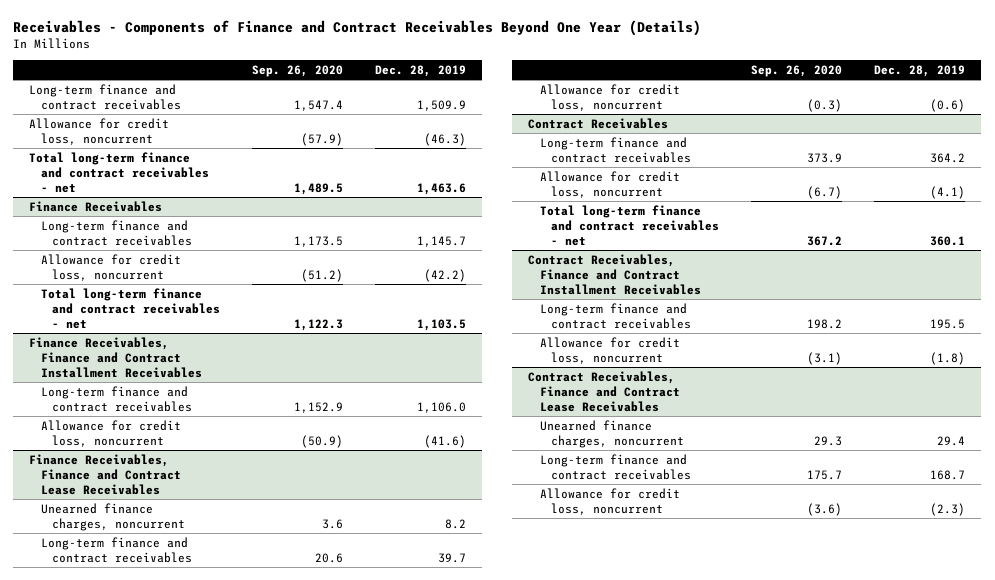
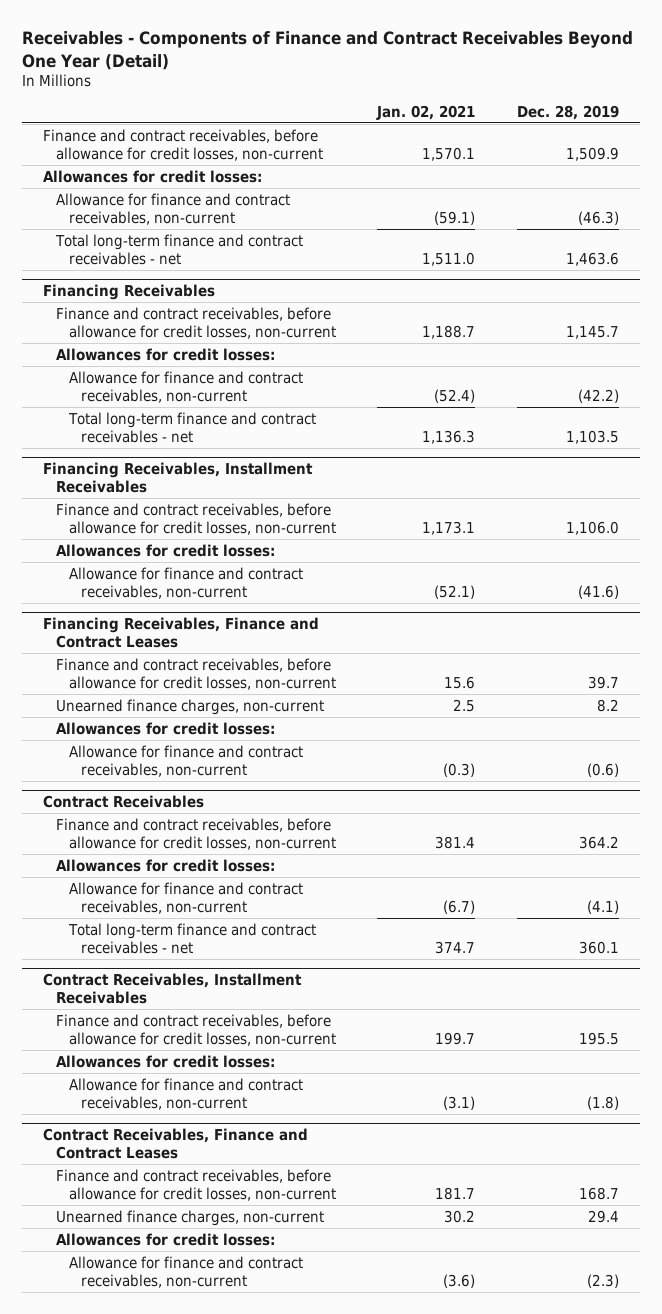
- Receivables - Components of Finance and Contract Receivables Beyond One Year (Details)
+ Receivables - Components of Finance and Contract Receivables Beyond One Year (Detail)
- | Sep. 26, 2020 | Dec. 28, 2019
+ | Jan. 02, 2021 | Dec. 28, 2019
- Long-term finance and contract receivables | 1,547.4 | 1,509.9
- Allowance for credit loss, noncurrent | (57.9) | (46.3)
+ Finance and contract receivables, before allowance for credit losses, non-current | 1,570.1 | 1,509.9
+ Allowances for credit losses:
+ Allowance for finance and contract receivables, non-current | (59.1) | (46.3)
- Finance Receivables
- Long-term finance and contract receivables | 1,173.5 | 1,145.7
- Allowance for credit loss, noncurrent | (51.2) | (42.2)
+ Financing Receivables
+ Finance and contract receivables, before allowance for credit losses, non-current | 1,188.7 | 1,145.7
+ Allowances for credit losses:
+ Allowance for finance and contract receivables, non-current | (52.4) | (42.2)
- Finance Receivables, Finance and Contract Installment Receivables
- Long-term finance and contract receivables | 1,152.9 | 1,106.0
- Allowance for credit loss, noncurrent | (50.9) | (41.6)
- Finance Receivables, Finance and Contract Lease Receivables
- Unearned finance charges, noncurrent | 3.6 | 8.2
- Long-term finance and contract receivables | 20.6 | 39.7
- Allowance for credit loss, noncurrent | (0.3) | (0.6)
+ Financing Receivables, Installment Receivables
+ Finance and contract receivables, before allowance for credit losses, non-current | 1,173.1 | 1,106.0
+ Allowances for credit losses:
+ Allowance for finance and contract receivables, non-current | (52.1) | (41.6)
+ Financing Receivables, Finance and Contract Leases
+ Finance and contract receivables, before allowance for credit losses, non-current | 15.6 | 39.7
+ Unearned finance charges, non-current | 2.5 | 8.2
+ Allowances for credit losses:
+ Allowance for finance and contract receivables, non-current | (0.3) | (0.6)
@ Contract Receivables
- Long-term finance and contract receivables | 373.9 | 364.2
- Allowance for credit loss, noncurrent | (6.7) | (4.1)
+ Finance and contract receivables, before allowance for credit losses, non-current | 381.4 | 364.2
+ Allowances for credit losses:
+ Allowance for finance and contract receivables, non-current | (6.7) | (4.1)
- Contract Receivables, Finance and Contract Installment Receivables
- Long-term finance and contract receivables | 198.2 | 195.5
- Allowance for credit loss, noncurrent | (3.1) | (1.8)
- Contract Receivables, Finance and Contract Lease Receivables
- Unearned finance charges, noncurrent | 29.3 | 29.4
- Long-term finance and contract receivables | 175.7 | 168.7
- Allowance for credit loss, noncurrent | (3.6) | (2.3)
+ Contract Receivables, Installment Receivables
+ Finance and contract receivables, before allowance for credit losses, non-current | 199.7 | 195.5
+ Allowances for credit losses:
+ Allowance for finance and contract receivables, non-current | (3.1) | (1.8)
+ Contract Receivables, Finance and Contract Leases
+ Finance and contract receivables, before allowance for credit losses, non-current | 181.7 | 168.7
+ Unearned finance charges, non-current | 30.2 | 29.4
+ Allowances for credit losses:
+ Allowance for finance and contract receivables, non-current | (3.6) | (2.3)

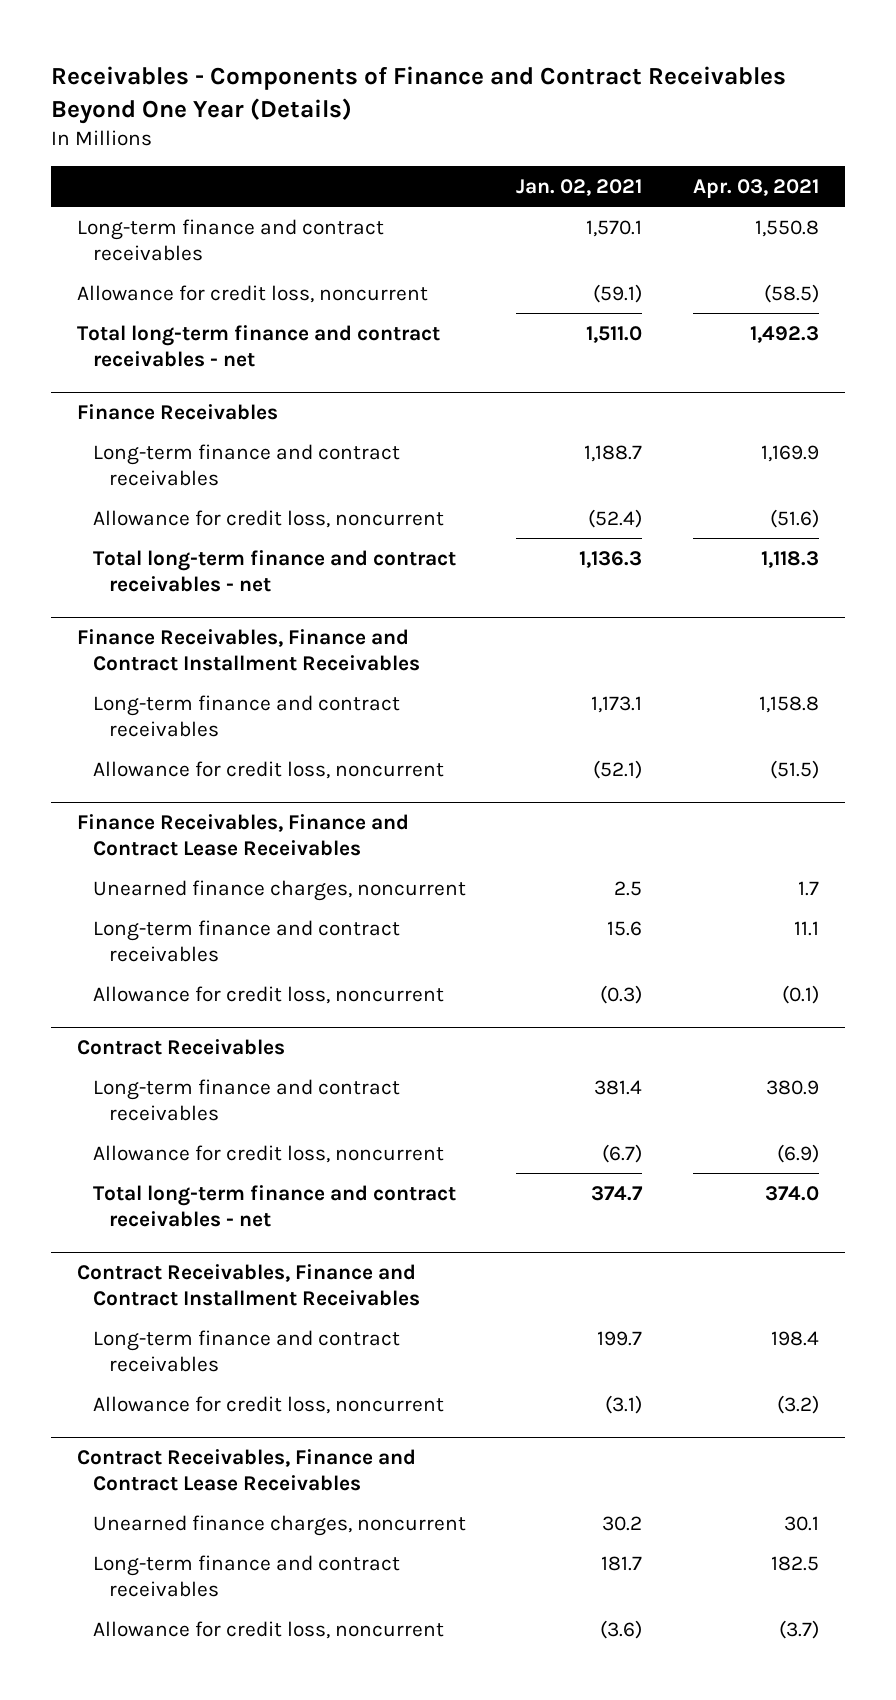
- Receivables - Components of Finance and Contract Receivables Beyond One Year (Detail)
+ Receivables - Components of Finance and Contract Receivables Beyond One Year (Details)
- | Jan. 02, 2021 | Dec. 28, 2019
+ | Jan. 02, 2021 | Apr. 03, 2021
- Finance and contract receivables, before allowance for credit losses, non-current | 1,570.1 | 1,509.9
- Allowances for credit losses:
- Allowance for finance and contract receivables, non-current | (59.1) | (46.3)
+ Long-term finance and contract receivables | 1,570.1 | 1,550.8
+ Allowance for credit loss, noncurrent | (59.1) | (58.5)
- Financing Receivables
- Finance and contract receivables, before allowance for credit losses, non-current | 1,188.7 | 1,145.7
- Allowances for credit losses:
- Allowance for finance and contract receivables, non-current | (52.4) | (42.2)
+ Finance Receivables
+ Long-term finance and contract receivables | 1,188.7 | 1,169.9
+ Allowance for credit loss, noncurrent | (52.4) | (51.6)
- Financing Receivables, Installment Receivables
- Finance and contract receivables, before allowance for credit losses, non-current | 1,173.1 | 1,106.0
- Allowances for credit losses:
- Allowance for finance and contract receivables, non-current | (52.1) | (41.6)
- Financing Receivables, Finance and Contract Leases
- Finance and contract receivables, before allowance for credit losses, non-current | 15.6 | 39.7
- Unearned finance charges, non-current | 2.5 | 8.2
- Allowances for credit losses:
- Allowance for finance and contract receivables, non-current | (0.3) | (0.6)
+ Finance Receivables, Finance and Contract Installment Receivables
+ Long-term finance and contract receivables | 1,173.1 | 1,158.8
+ Allowance for credit loss, noncurrent | (52.1) | (51.5)
+ Finance Receivables, Finance and Contract Lease Receivables
+ Unearned finance charges, noncurrent | 2.5 | 1.7
+ Long-term finance and contract receivables | 15.6 | 11.1
+ Allowance for credit loss, noncurrent | (0.3) | (0.1)
@ Contract Receivables
- Finance and contract receivables, before allowance for credit losses, non-current | 381.4 | 364.2
- Allowances for credit losses:
- Allowance for finance and contract receivables, non-current | (6.7) | (4.1)
+ Long-term finance and contract receivables | 381.4 | 380.9
+ Allowance for credit loss, noncurrent | (6.7) | (6.9)
- Contract Receivables, Installment Receivables
- Finance and contract receivables, before allowance for credit losses, non-current | 199.7 | 195.5
- Allowances for credit losses:
- Allowance for finance and contract receivables, non-current | (3.1) | (1.8)
- Contract Receivables, Finance and Contract Leases
- Finance and contract receivables, before allowance for credit losses, non-current | 181.7 | 168.7
- Unearned finance charges, non-current | 30.2 | 29.4
- Allowances for credit losses:
- Allowance for finance and contract receivables, non-current | (3.6) | (2.3)
+ Contract Receivables, Finance and Contract Installment Receivables
+ Long-term finance and contract receivables | 199.7 | 198.4
+ Allowance for credit loss, noncurrent | (3.1) | (3.2)
+ Contract Receivables, Finance and Contract Lease Receivables
+ Unearned finance charges, noncurrent | 30.2 | 30.1
+ Long-term finance and contract receivables | 181.7 | 182.5
+ Allowance for credit loss, noncurrent | (3.6) | (3.7)

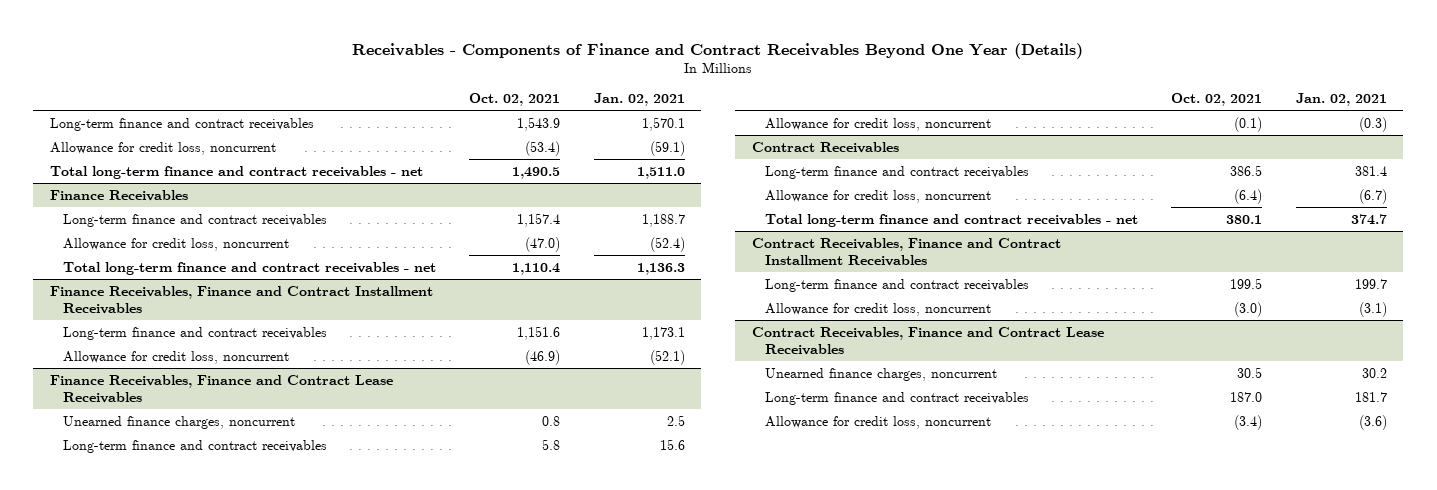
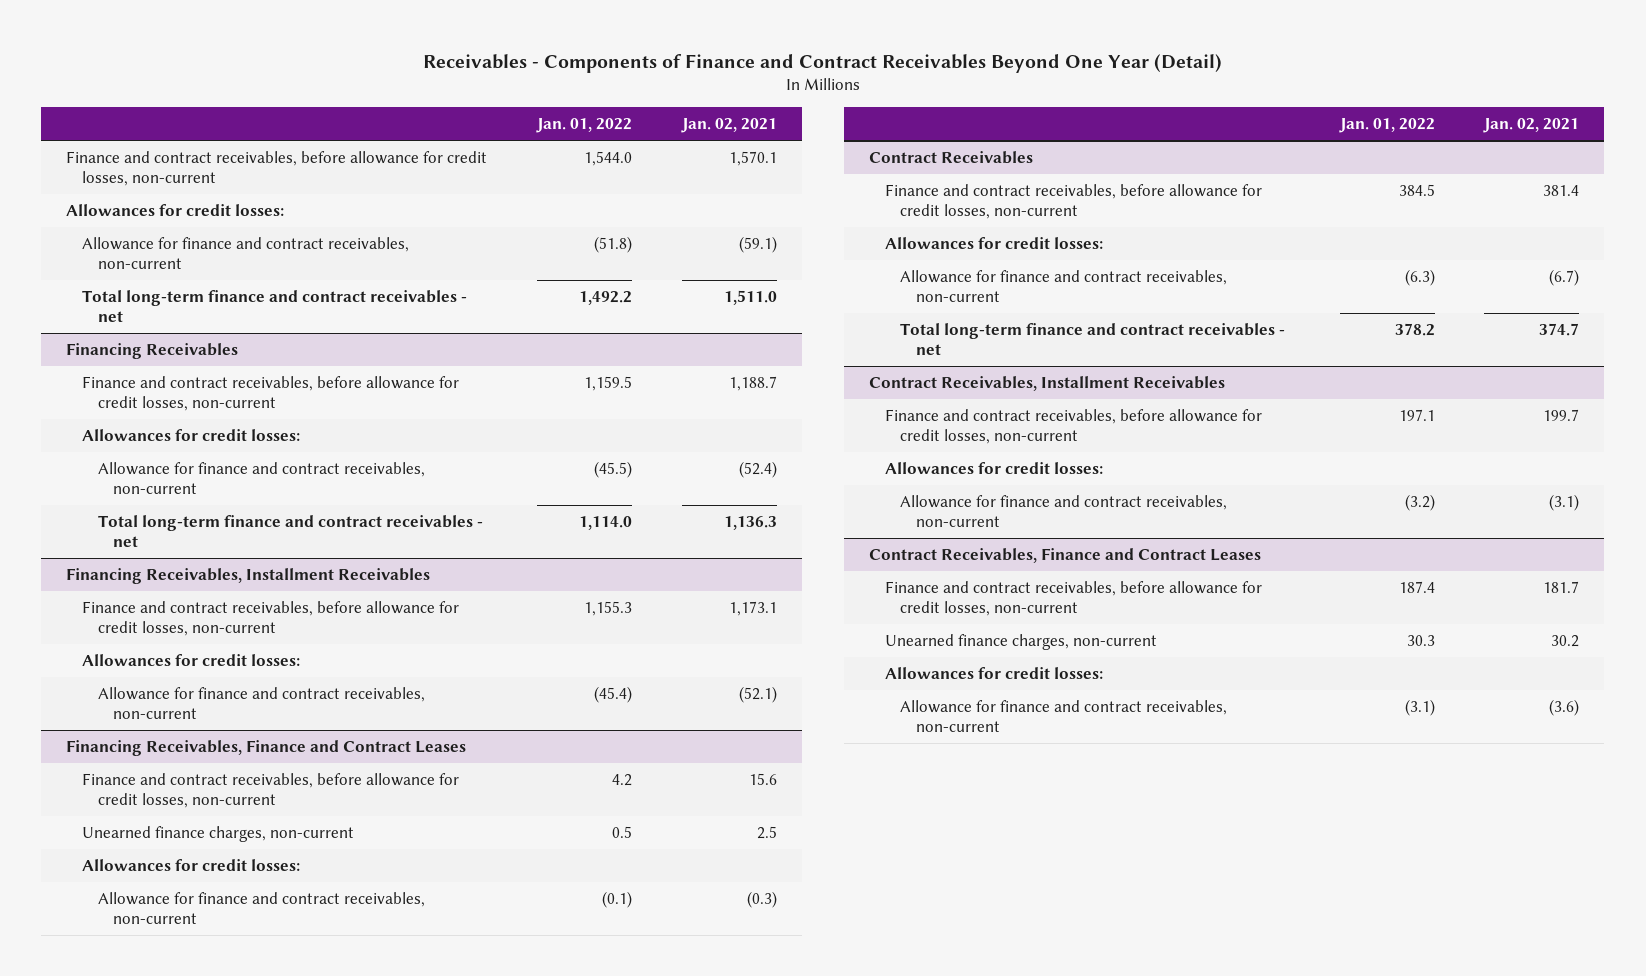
- Receivables - Components of Finance and Contract Receivables Beyond One Year (Details)
+ Receivables - Components of Finance and Contract Receivables Beyond One Year (Detail)
- | Oct. 02, 2021 | Jan. 02, 2021
+ | Jan. 01, 2022 | Jan. 02, 2021
- Long-term finance and contract receivables | 1,543.9 | 1,570.1
- Allowance for credit loss, noncurrent | (53.4) | (59.1)
+ Finance and contract receivables, before allowance for credit losses, non-current | 1,544.0 | 1,570.1
+ Allowances for credit losses:
+ Allowance for finance and contract receivables, non-current | (51.8) | (59.1)
- Finance Receivables
- Long-term finance and contract receivables | 1,157.4 | 1,188.7
- Allowance for credit loss, noncurrent | (47.0) | (52.4)
+ Financing Receivables
+ Finance and contract receivables, before allowance for credit losses, non-current | 1,159.5 | 1,188.7
+ Allowances for credit losses:
+ Allowance for finance and contract receivables, non-current | (45.5) | (52.4)
- Finance Receivables, Finance and Contract Installment Receivables
- Long-term finance and contract receivables | 1,151.6 | 1,173.1
- Allowance for credit loss, noncurrent | (46.9) | (52.1)
- Finance Receivables, Finance and Contract Lease Receivables
- Unearned finance charges, noncurrent | 0.8 | 2.5
- Long-term finance and contract receivables | 5.8 | 15.6
- Allowance for credit loss, noncurrent | (0.1) | (0.3)
+ Financing Receivables, Installment Receivables
+ Finance and contract receivables, before allowance for credit losses, non-current | 1,155.3 | 1,173.1
+ Allowances for credit losses:
+ Allowance for finance and contract receivables, non-current | (45.4) | (52.1)
+ Financing Receivables, Finance and Contract Leases
+ Finance and contract receivables, before allowance for credit losses, non-current | 4.2 | 15.6
+ Unearned finance charges, non-current | 0.5 | 2.5
+ Allowances for credit losses:
+ Allowance for finance and contract receivables, non-current | (0.1) | (0.3)
@ Contract Receivables
- Long-term finance and contract receivables | 386.5 | 381.4
- Allowance for credit loss, noncurrent | (6.4) | (6.7)
+ Finance and contract receivables, before allowance for credit losses, non-current | 384.5 | 381.4
+ Allowances for credit losses:
+ Allowance for finance and contract receivables, non-current | (6.3) | (6.7)
- Contract Receivables, Finance and Contract Installment Receivables
- Long-term finance and contract receivables | 199.5 | 199.7
- Allowance for credit loss, noncurrent | (3.0) | (3.1)
- Contract Receivables, Finance and Contract Lease Receivables
- Unearned finance charges, noncurrent | 30.5 | 30.2
- Long-term finance and contract receivables | 187.0 | 181.7
- Allowance for credit loss, noncurrent | (3.4) | (3.6)
+ Contract Receivables, Installment Receivables
+ Finance and contract receivables, before allowance for credit losses, non-current | 197.1 | 199.7
+ Allowances for credit losses:
+ Allowance for finance and contract receivables, non-current | (3.2) | (3.1)
+ Contract Receivables, Finance and Contract Leases
+ Finance and contract receivables, before allowance for credit losses, non-current | 187.4 | 181.7
+ Unearned finance charges, non-current | 30.3 | 30.2
+ Allowances for credit losses:
+ Allowance for finance and contract receivables, non-current | (3.1) | (3.6)

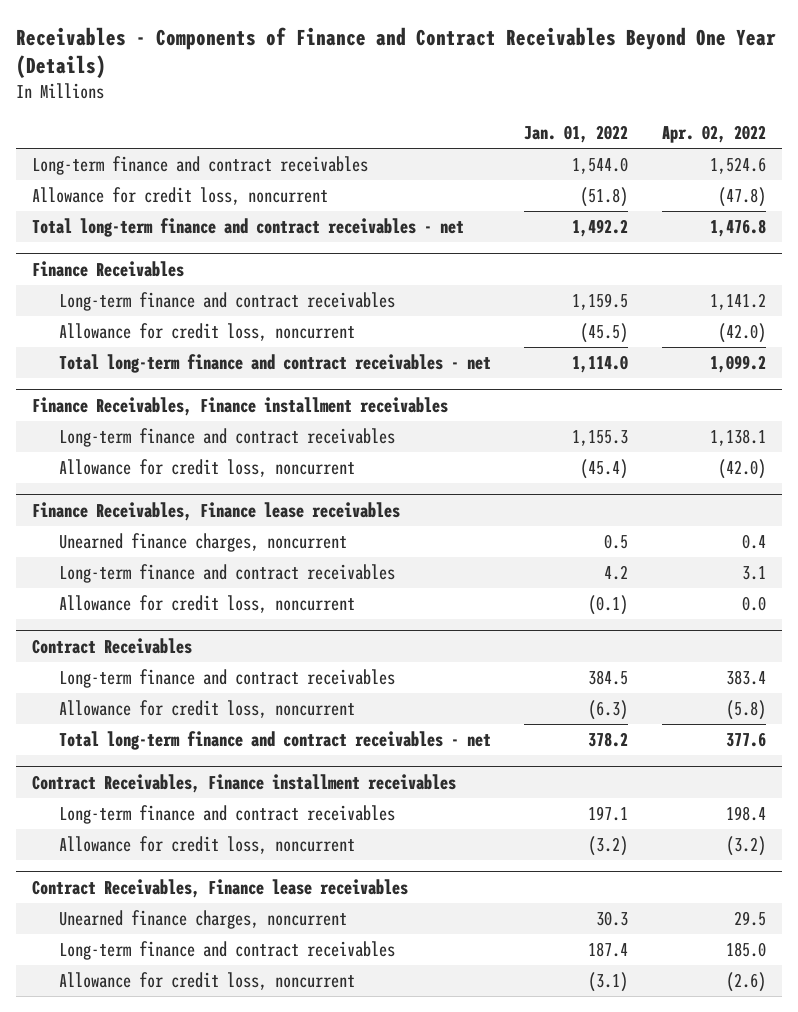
- Receivables - Components of Finance and Contract Receivables Beyond One Year (Detail)
+ Receivables - Components of Finance and Contract Receivables Beyond One Year (Details)
- | Jan. 01, 2022 | Jan. 02, 2021
+ | Jan. 01, 2022 | Apr. 02, 2022
- Finance and contract receivables, before allowance for credit losses, non-current | 1,544.0 | 1,570.1
- Allowances for credit losses:
- Allowance for finance and contract receivables, non-current | (51.8) | (59.1)
+ Long-term finance and contract receivables | 1,544.0 | 1,524.6
+ Allowance for credit loss, noncurrent | (51.8) | (47.8)
- Financing Receivables
- Finance and contract receivables, before allowance for credit losses, non-current | 1,159.5 | 1,188.7
- Allowances for credit losses:
- Allowance for finance and contract receivables, non-current | (45.5) | (52.4)
+ Finance Receivables
+ Long-term finance and contract receivables | 1,159.5 | 1,141.2
+ Allowance for credit loss, noncurrent | (45.5) | (42.0)
- Financing Receivables, Installment Receivables
- Finance and contract receivables, before allowance for credit losses, non-current | 1,155.3 | 1,173.1
- Allowances for credit losses:
- Allowance for finance and contract receivables, non-current | (45.4) | (52.1)
- Financing Receivables, Finance and Contract Leases
- Finance and contract receivables, before allowance for credit losses, non-current | 4.2 | 15.6
- Unearned finance charges, non-current | 0.5 | 2.5
- Allowances for credit losses:
- Allowance for finance and contract receivables, non-current | (0.1) | (0.3)
+ Finance Receivables, Finance installment receivables
+ Long-term finance and contract receivables | 1,155.3 | 1,138.1
+ Allowance for credit loss, noncurrent | (45.4) | (42.0)
+ Finance Receivables, Finance lease receivables
+ Unearned finance charges, noncurrent | 0.5 | 0.4
+ Long-term finance and contract receivables | 4.2 | 3.1
+ Allowance for credit loss, noncurrent | (0.1) | 0.0
@ Contract Receivables
- Finance and contract receivables, before allowance for credit losses, non-current | 384.5 | 381.4
- Allowances for credit losses:
- Allowance for finance and contract receivables, non-current | (6.3) | (6.7)
+ Long-term finance and contract receivables | 384.5 | 383.4
+ Allowance for credit loss, noncurrent | (6.3) | (5.8)
- Contract Receivables, Installment Receivables
- Finance and contract receivables, before allowance for credit losses, non-current | 197.1 | 199.7
- Allowances for credit losses:
- Allowance for finance and contract receivables, non-current | (3.2) | (3.1)
- Contract Receivables, Finance and Contract Leases
- Finance and contract receivables, before allowance for credit losses, non-current | 187.4 | 181.7
- Unearned finance charges, non-current | 30.3 | 30.2
- Allowances for credit losses:
- Allowance for finance and contract receivables, non-current | (3.1) | (3.6)
+ Contract Receivables, Finance installment receivables
+ Long-term finance and contract receivables | 197.1 | 198.4
+ Allowance for credit loss, noncurrent | (3.2) | (3.2)
+ Contract Receivables, Finance lease receivables
+ Unearned finance charges, noncurrent | 30.3 | 29.5
+ Long-term finance and contract receivables | 187.4 | 185.0
+ Allowance for credit loss, noncurrent | (3.1) | (2.6)

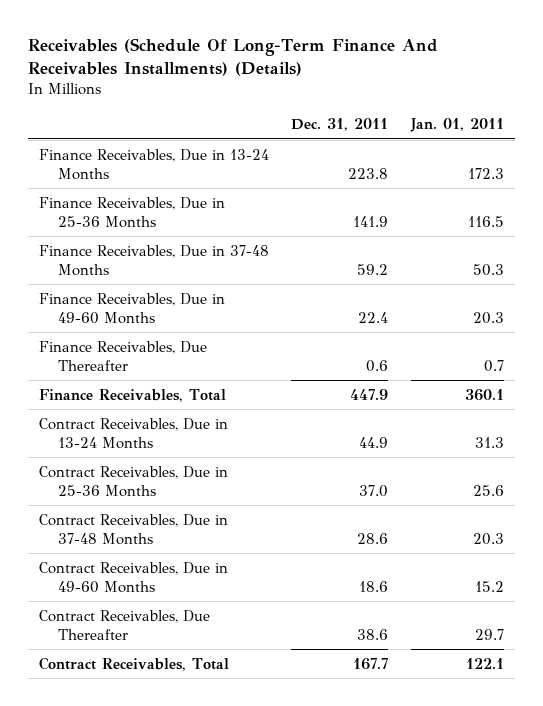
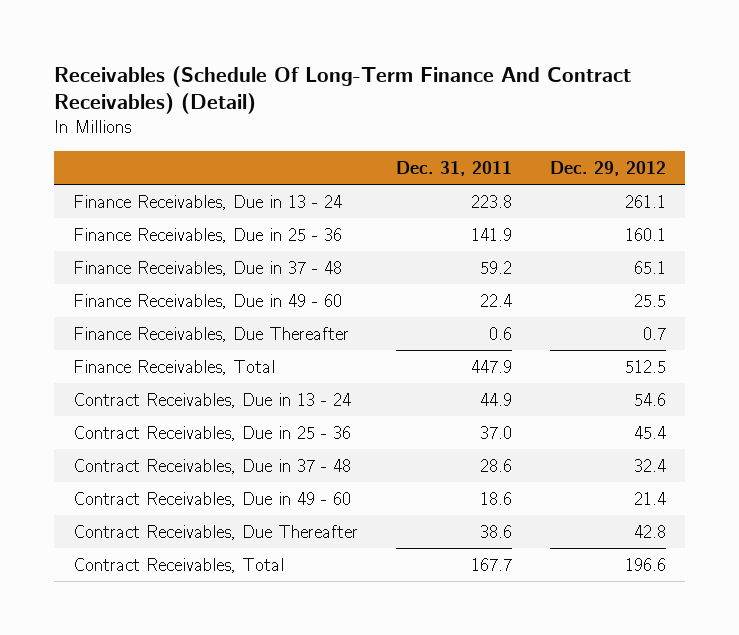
- Receivables (Schedule Of Long-Term Finance And Receivables Installments) (Details)
+ Receivables (Schedule Of Long-Term Finance And Contract Receivables) (Detail)
- | Dec. 31, 2011 | Jan. 01, 2011
+ | Dec. 31, 2011 | Dec. 29, 2012
- Finance Receivables, Due in 13-24 Months | 223.8 | 172.3
- Finance Receivables, Due in 25-36 Months | 141.9 | 116.5
- Finance Receivables, Due in 37-48 Months | 59.2 | 50.3
- Finance Receivables, Due in 49-60 Months | 22.4 | 20.3
+ Finance Receivables, Due in 13 - 24 | 223.8 | 261.1
+ Finance Receivables, Due in 25 - 36 | 141.9 | 160.1
+ Finance Receivables, Due in 37 - 48 | 59.2 | 65.1
+ Finance Receivables, Due in 49 - 60 | 22.4 | 25.5
- Contract Receivables, Due in 13-24 Months | 44.9 | 31.3
- Contract Receivables, Due in 25-36 Months | 37.0 | 25.6
- Contract Receivables, Due in 37-48 Months | 28.6 | 20.3
- Contract Receivables, Due in 49-60 Months | 18.6 | 15.2
+ Contract Receivables, Due in 13 - 24 | 44.9 | 54.6
+ Contract Receivables, Due in 25 - 36 | 37.0 | 45.4
+ Contract Receivables, Due in 37 - 48 | 28.6 | 32.4
+ Contract Receivables, Due in 49 - 60 | 18.6 | 21.4

